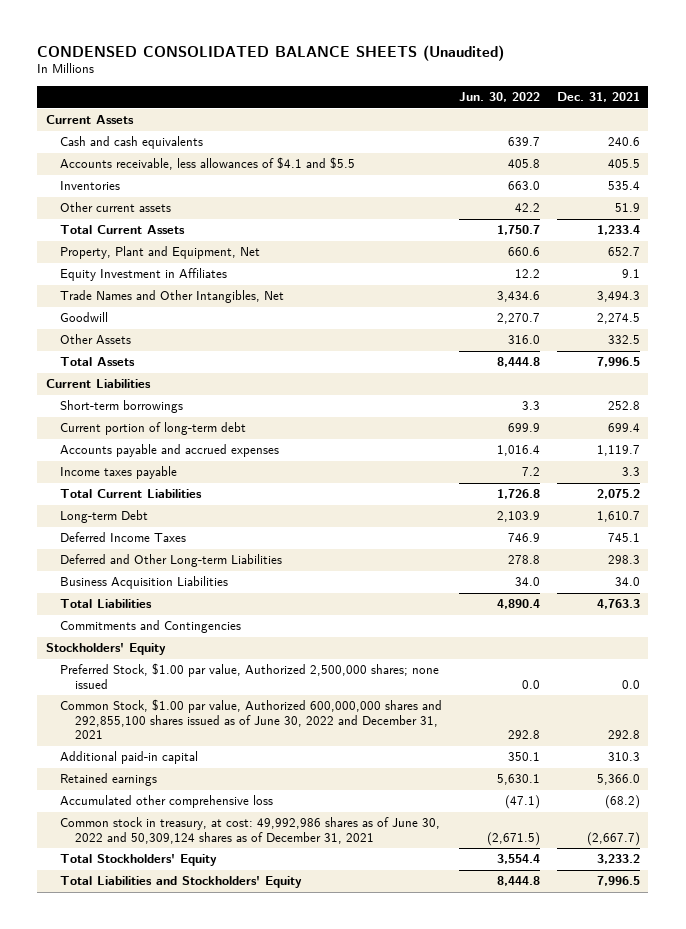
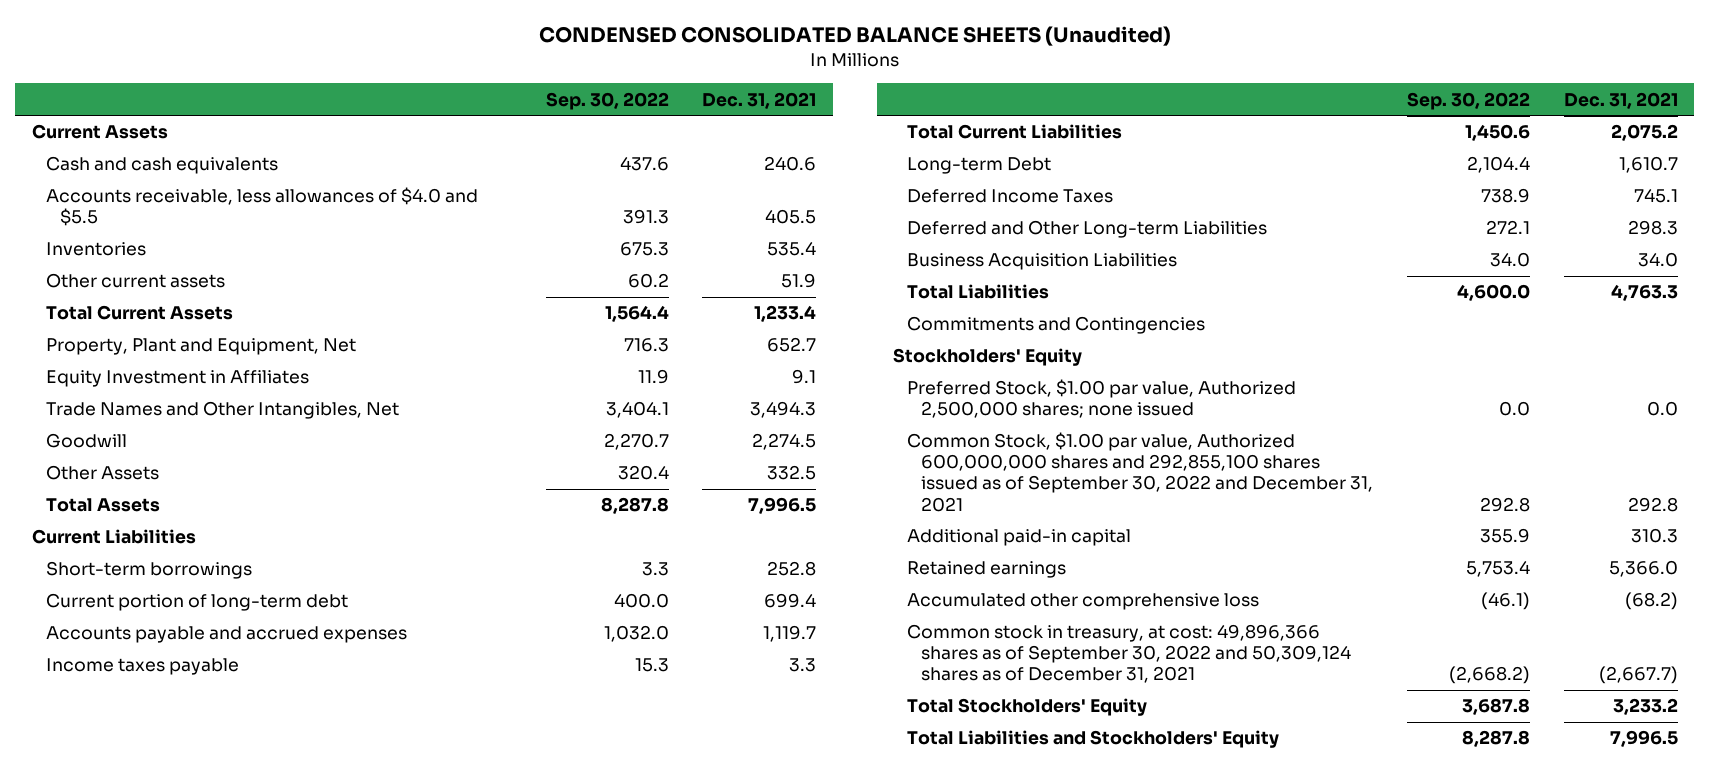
- | Jun. 30, 2022 | Dec. 31, 2021
+ | Sep. 30, 2022 | Dec. 31, 2021
- Accounts receivable, less allowances of $4.1 and $5.5 | 405.8 | 405.5
+ Accounts receivable, less allowances of $4.0 and $5.5 | 391.3 | 405.5
- Common Stock, $1.00 par value, Authorized 600,000,000 shares and 292,855,100 shares issued as of June 30, 2022 and December 31, 2021 | 292.8 | 292.8
+ Common Stock, $1.00 par value, Authorized 600,000,000 shares and 292,855,100 shares issued as of September 30, 2022 and December 31, 2021 | 292.8 | 292.8
- Common stock in treasury, at cost: 49,992,986 shares as of June 30, 2022 and 50,309,124 shares as of December 31, 2021 | (2,671.5) | (2,667.7)
+ Common stock in treasury, at cost: 49,896,366 shares as of September 30, 2022 and 50,309,124 shares as of December 31, 2021 | (2,668.2) | (2,667.7)

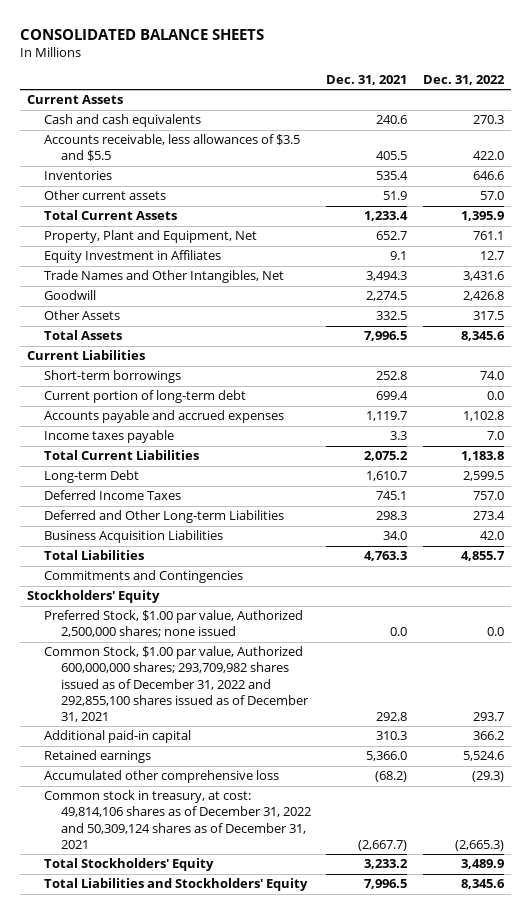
- CONDENSED CONSOLIDATED BALANCE SHEETS (Unaudited)
+ CONSOLIDATED BALANCE SHEETS
- | Sep. 30, 2022 | Dec. 31, 2021
+ | Dec. 31, 2021 | Dec. 31, 2022
- Accounts receivable, less allowances of $4.0 and $5.5 | 391.3 | 405.5
+ Accounts receivable, less allowances of $3.5 and $5.5 | 405.5 | 422.0
- Common Stock, $1.00 par value, Authorized 600,000,000 shares and 292,855,100 shares issued as of September 30, 2022 and December 31, 2021 | 292.8 | 292.8
+ Common Stock, $1.00 par value, Authorized 600,000,000 shares; 293,709,982 shares issued as of December 31, 2022 and 292,855,100 shares issued as of December 31, 2021 | 292.8 | 293.7
- Common stock in treasury, at cost: 49,896,366 shares as of September 30, 2022 and 50,309,124 shares as of December 31, 2021 | (2,668.2) | (2,667.7)
+ Common stock in treasury, at cost: 49,814,106 shares as of December 31, 2022 and 50,309,124 shares as of December 31, 2021 | (2,667.7) | (2,665.3)

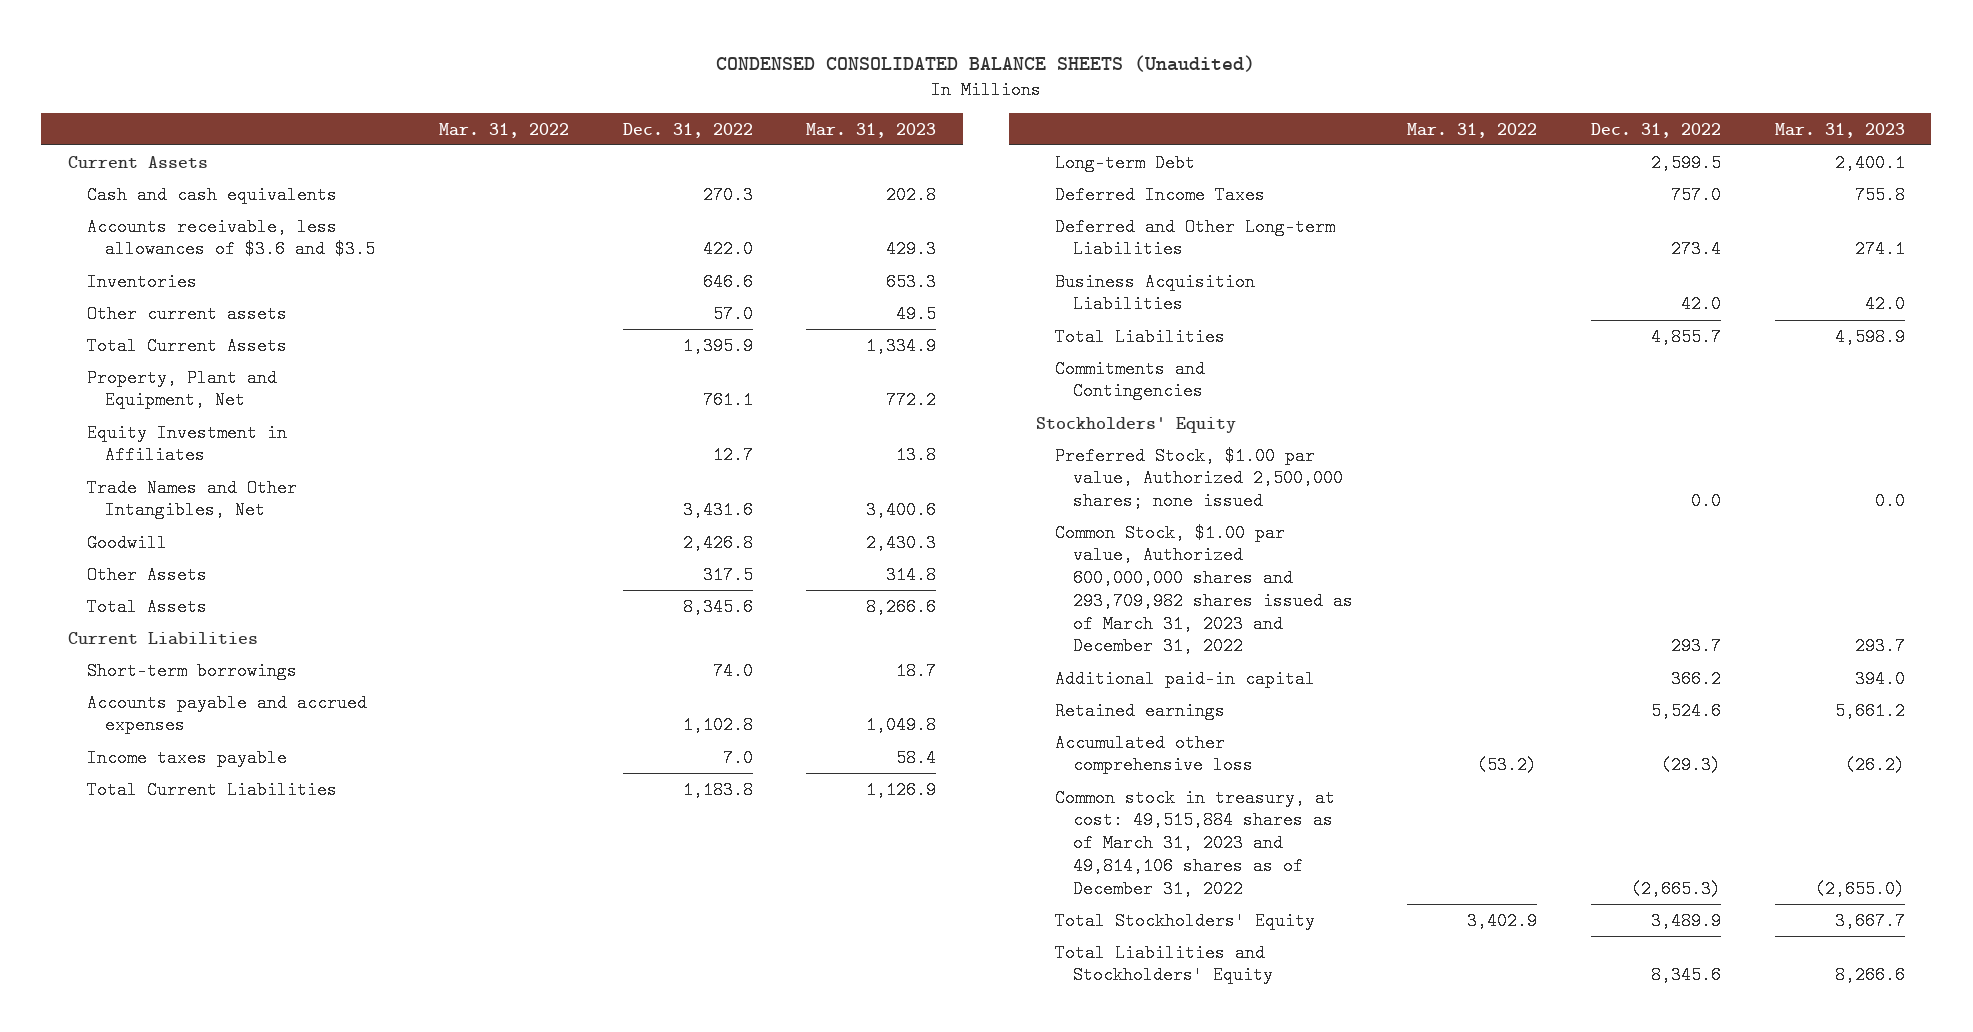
- CONSOLIDATED BALANCE SHEETS
+ CONDENSED CONSOLIDATED BALANCE SHEETS (Unaudited)
- | Dec. 31, 2021 | Dec. 31, 2022
+ | Mar. 31, 2022 | Dec. 31, 2022 | Mar. 31, 2023
- Accounts receivable, less allowances of $3.5 and $5.5 | 405.5 | 422.0
+ Accounts receivable, less allowances of $3.6 and $3.5 | | 422.0 | 429.3
- Current portion of long-term debt | 699.4 | 0.0
- Common Stock, $1.00 par value, Authorized 600,000,000 shares; 293,709,982 shares issued as of December 31, 2022 and 292,855,100 shares issued as of December 31, 2021 | 292.8 | 293.7
+ Common Stock, $1.00 par value, Authorized 600,000,000 shares and 293,709,982 shares issued as of March 31, 2023 and December 31, 2022 | | 293.7 | 293.7
- Common stock in treasury, at cost: 49,814,106 shares as of December 31, 2022 and 50,309,124 shares as of December 31, 2021 | (2,667.7) | (2,665.3)
+ Common stock in treasury, at cost: 49,515,884 shares as of March 31, 2023 and 49,814,106 shares as of December 31, 2022 | | (2,665.3) | (2,655.0)

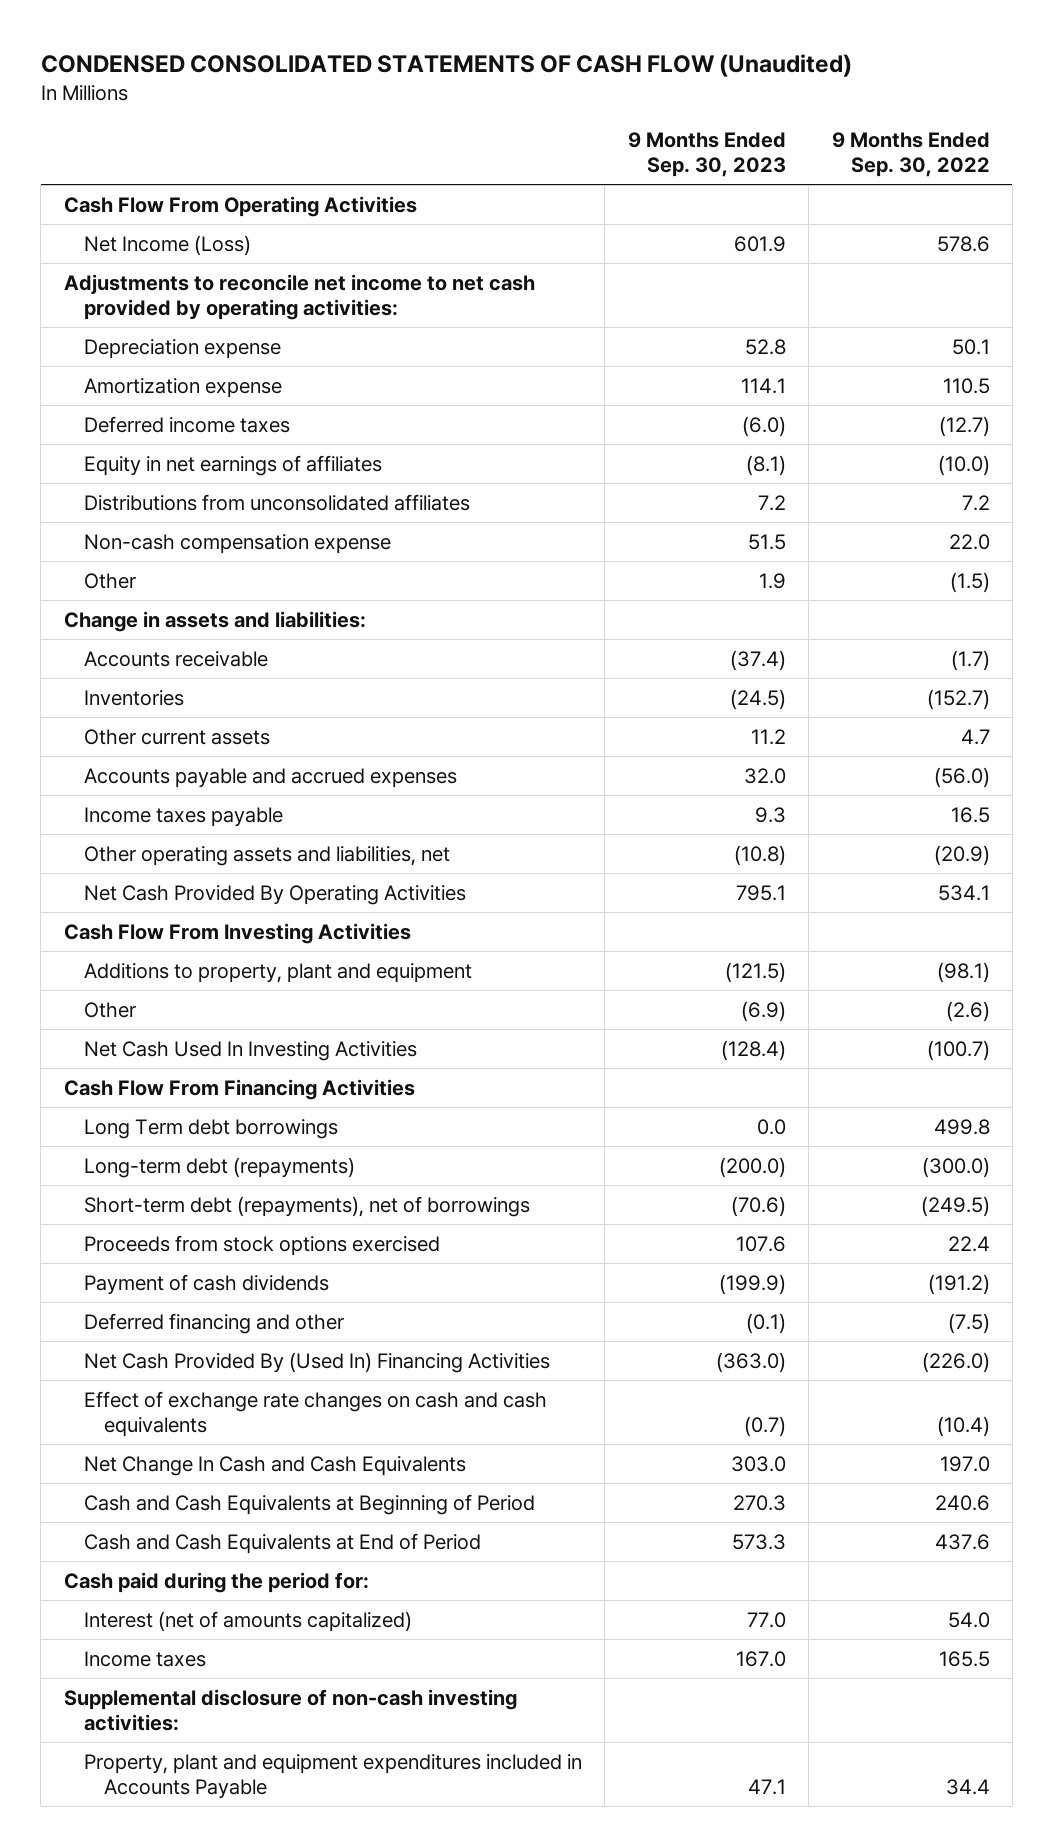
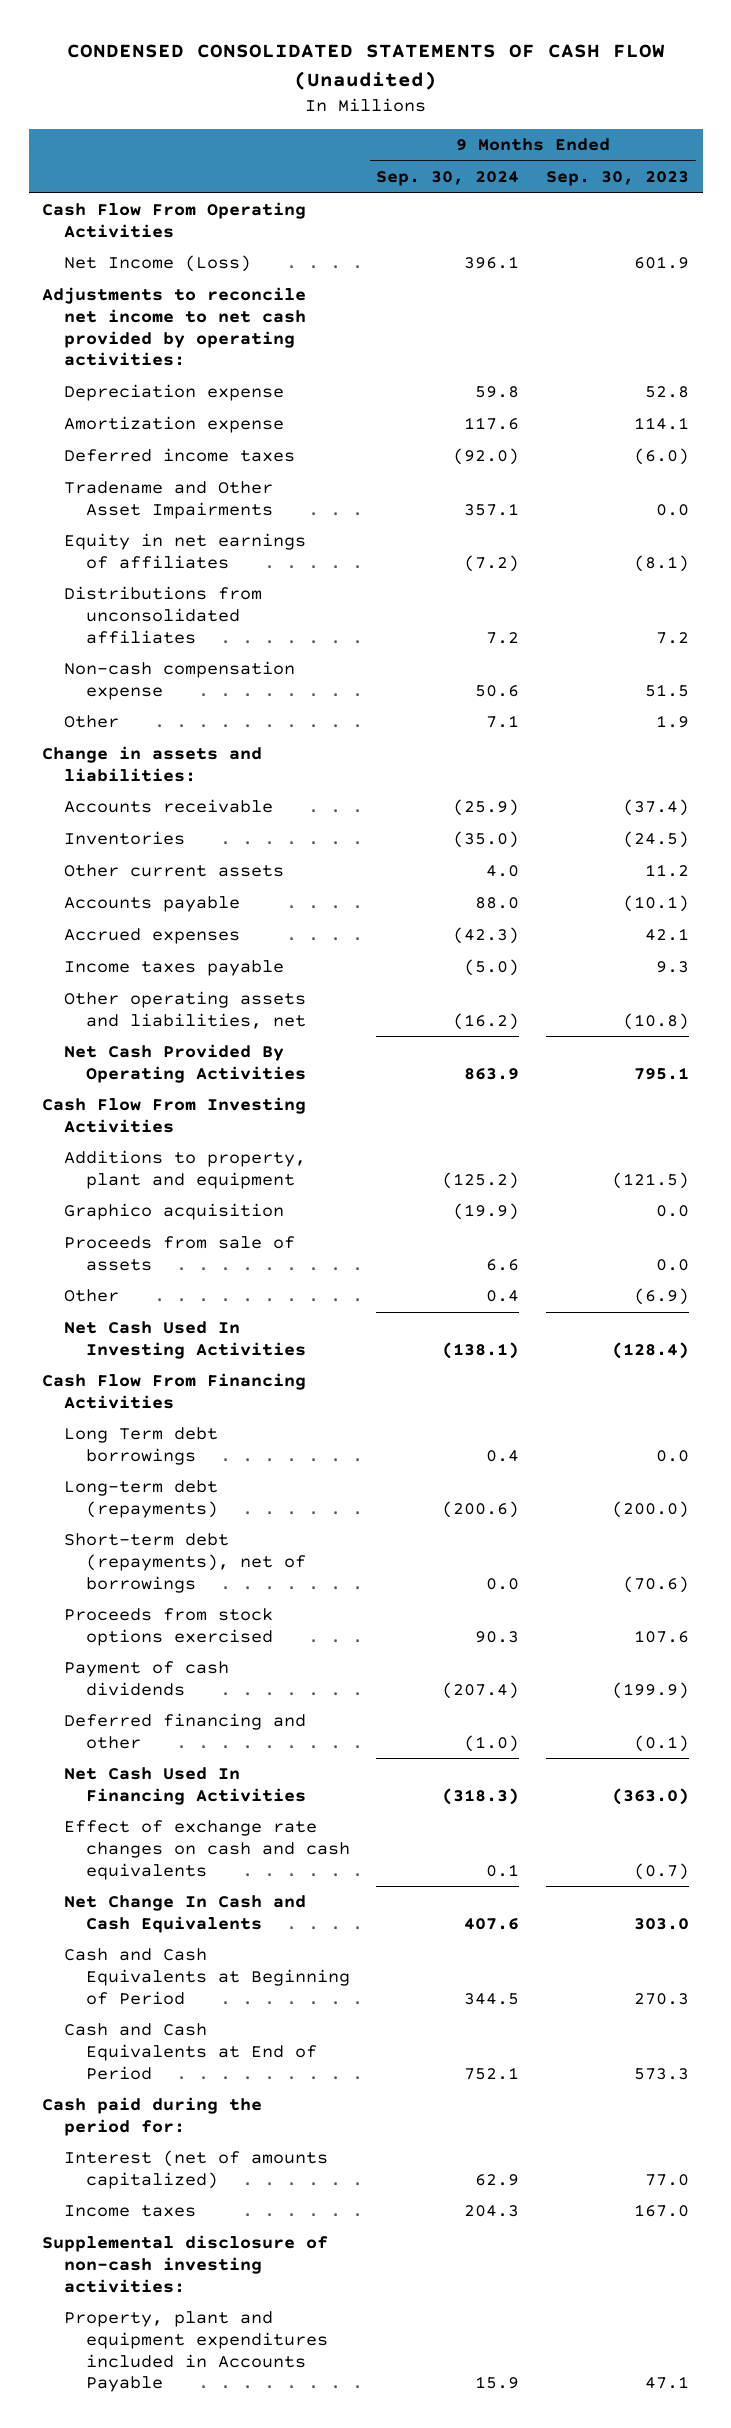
- | 9 Months Ended Sep. 30, 2023 | 9 Months Ended Sep. 30, 2022
+ | 9 Months Ended Sep. 30, 2024 | 9 Months Ended Sep. 30, 2023
+ Tradename and Other Asset Impairments | 357.1 | 0.0
- Accounts payable and accrued expenses | 32.0 | (56.0)
+ Accounts payable | 88.0 | (10.1)
+ Accrued expenses | (42.3) | 42.1
+ Graphico acquisition | (19.9) | 0.0
+ Proceeds from sale of assets | 6.6 | 0.0
- Net Cash Provided By (Used In) Financing Activities | (363.0) | (226.0)
+ Net Cash Used In Financing Activities | (318.3) | (363.0)

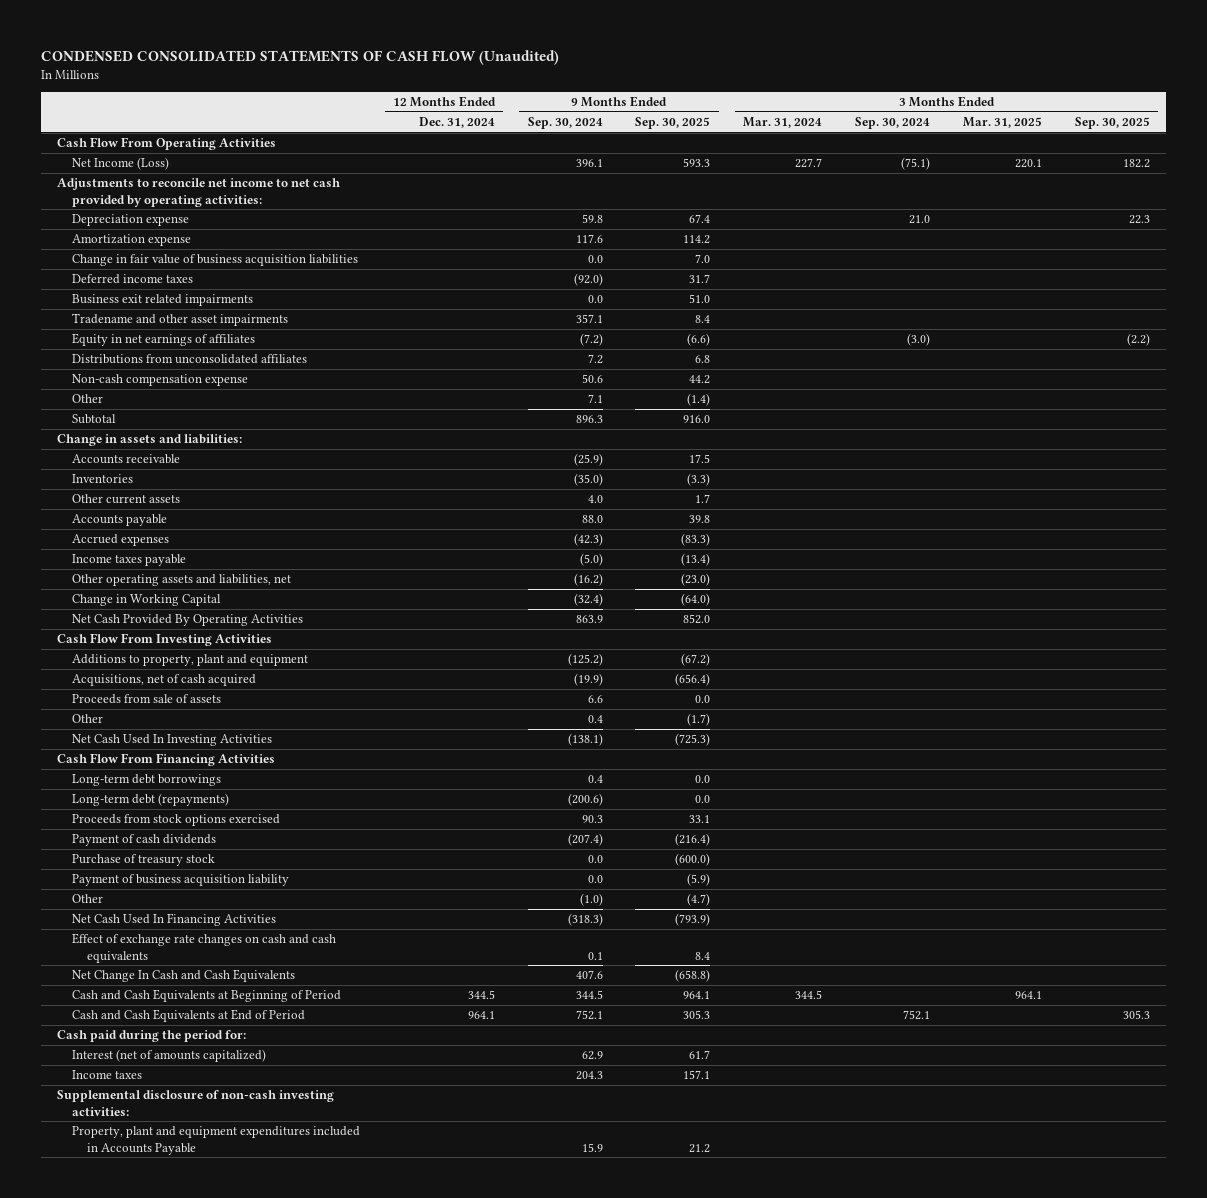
- | 9 Months Ended Sep. 30, 2024 | 9 Months Ended Sep. 30, 2023
+ | 12 Months Ended Dec. 31, 2024 | 9 Months Ended Sep. 30, 2024 | 9 Months Ended Sep. 30, 2025 | 3 Months Ended Mar. 31, 2024 | 3 Months Ended Sep. 30, 2024 | 3 Months Ended Mar. 31, 2025 | 3 Months Ended Sep. 30, 2025
+ Change in fair value of business acquisition liabilities | | 0.0 | 7.0 | | | |
- Tradename and Other Asset Impairments | 357.1 | 0.0
+ Business exit related impairments | | 0.0 | 51.0 | | | |
+ Tradename and other asset impairments | | 357.1 | 8.4 | | | |
+ Subtotal | | 896.3 | 916.0 | | | |
+ Change in Working Capital | | (32.4) | (64.0) | | | |
- Graphico acquisition | (19.9) | 0.0
+ Acquisitions, net of cash acquired | | (19.9) | (656.4) | | | |
- Long Term debt borrowings | 0.4 | 0.0
+ Long-term debt borrowings | | 0.4 | 0.0 | | | |
- Short-term debt (repayments), net of borrowings | 0.0 | (70.6)
- Deferred financing and other | (1.0) | (0.1)
+ Purchase of treasury stock | | 0.0 | (600.0) | | | |
+ Payment of business acquisition liability | | 0.0 | (5.9) | | | |
+ Other | | (1.0) | (4.7) | | | |

